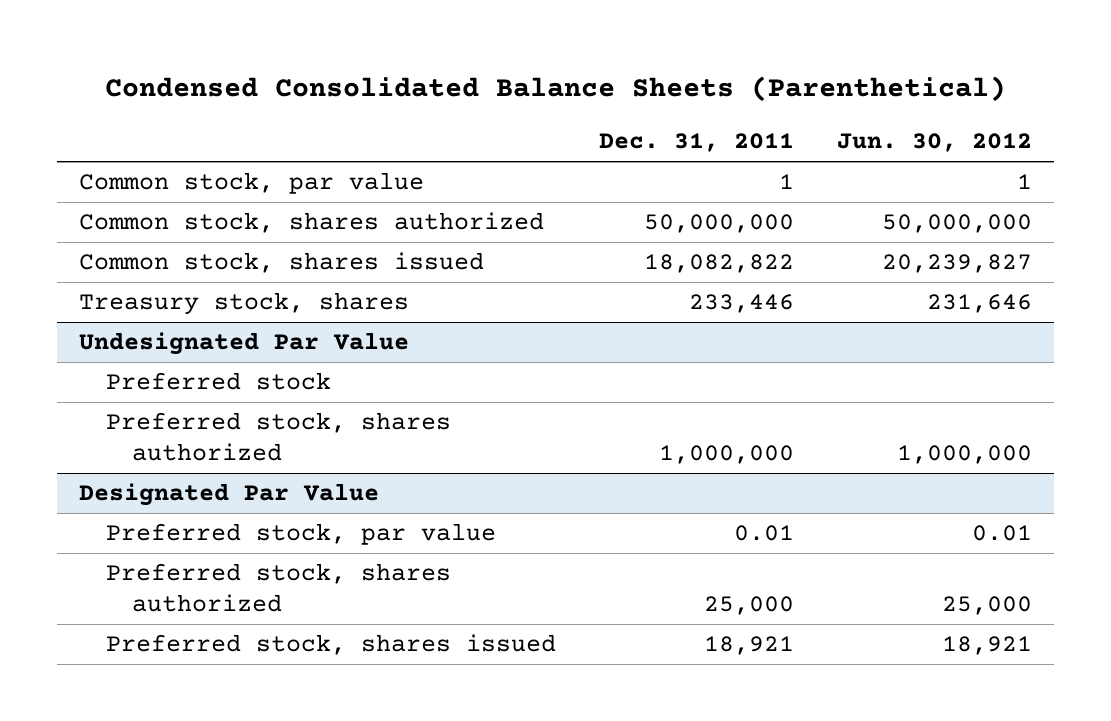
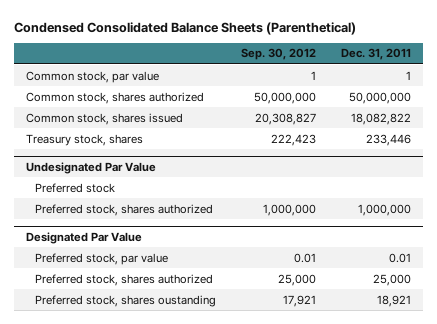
- | Dec. 31, 2011 | Jun. 30, 2012
+ | Sep. 30, 2012 | Dec. 31, 2011
@ Designated Par Value
- Preferred stock, shares issued | 18,921 | 18,921
+ Preferred stock, shares oustanding | 17,921 | 18,921

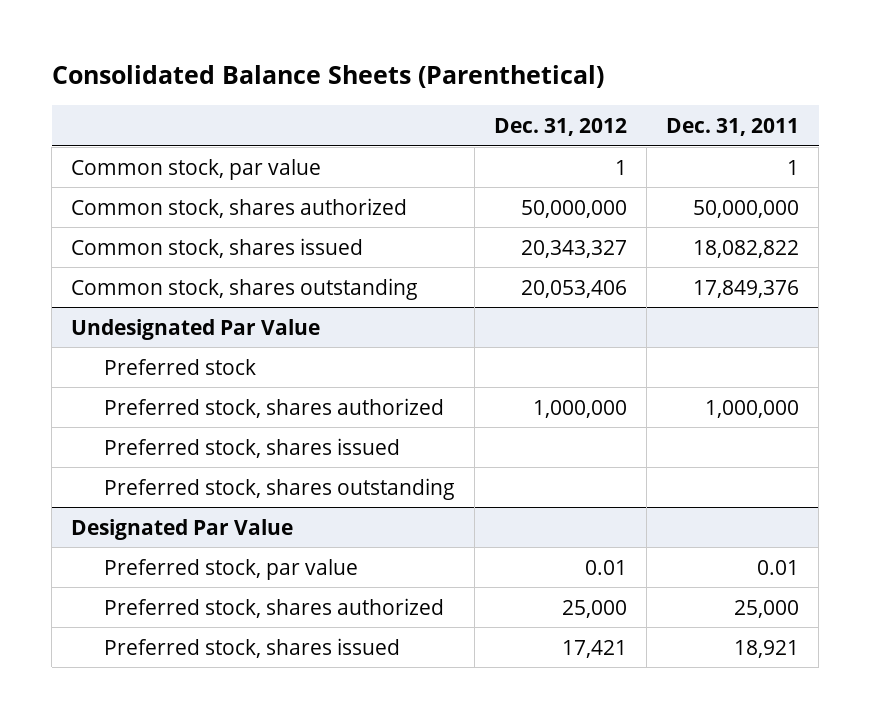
- Condensed Consolidated Balance Sheets (Parenthetical)
+ Consolidated Balance Sheets (Parenthetical)
- | Sep. 30, 2012 | Dec. 31, 2011
+ | Dec. 31, 2012 | Dec. 31, 2011
- Treasury stock, shares | 222,423 | 233,446
+ Common stock, shares outstanding | 20,053,406 | 17,849,376
@ Undesignated Par Value
+ Preferred stock, shares issued
+ Preferred stock, shares outstanding
@ Designated Par Value
- Preferred stock, shares oustanding | 17,921 | 18,921
+ Preferred stock, shares issued | 17,421 | 18,921

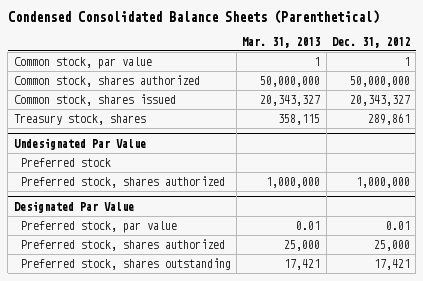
- Consolidated Balance Sheets (Parenthetical)
+ Condensed Consolidated Balance Sheets (Parenthetical)
- | Dec. 31, 2012 | Dec. 31, 2011
+ | Mar. 31, 2013 | Dec. 31, 2012
- Common stock, shares outstanding | 20,053,406 | 17,849,376
+ Treasury stock, shares | 358,115 | 289,861
@ Undesignated Par Value
- Preferred stock, shares issued
- Preferred stock, shares outstanding
@ Designated Par Value
- Preferred stock, shares issued | 17,421 | 18,921
+ Preferred stock, shares outstanding | 17,421 | 17,421

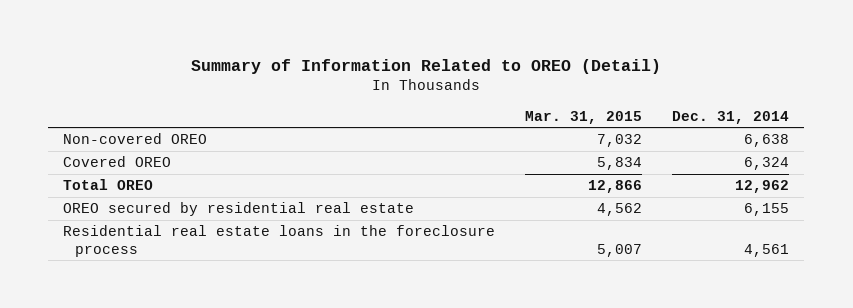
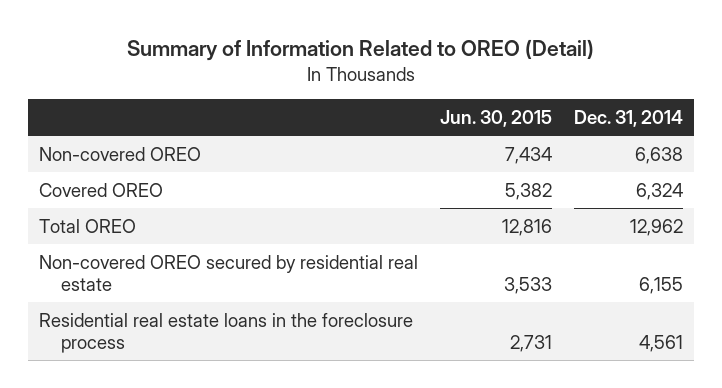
- | Mar. 31, 2015 | Dec. 31, 2014
+ | Jun. 30, 2015 | Dec. 31, 2014
- OREO secured by residential real estate | 4,562 | 6,155
+ Non-covered OREO secured by residential real estate | 3,533 | 6,155

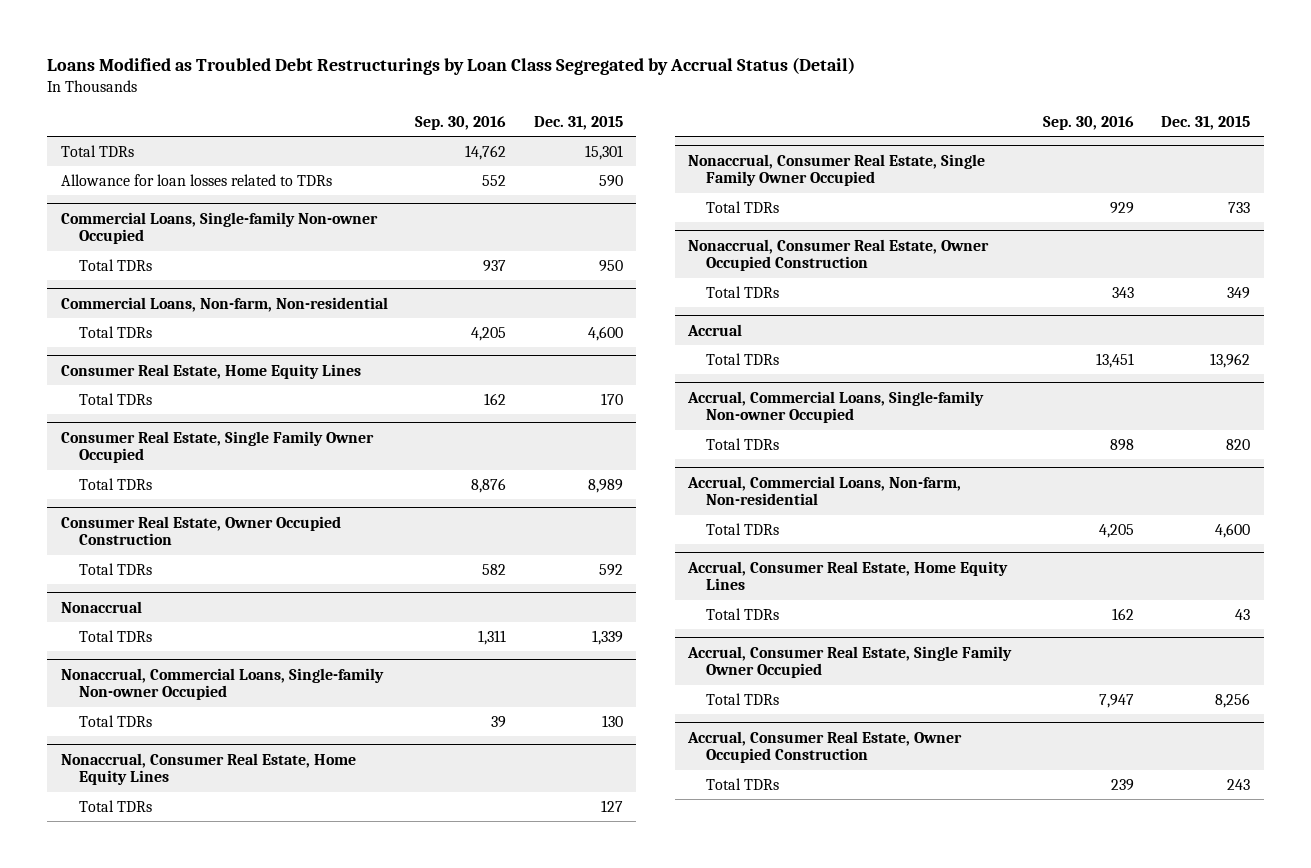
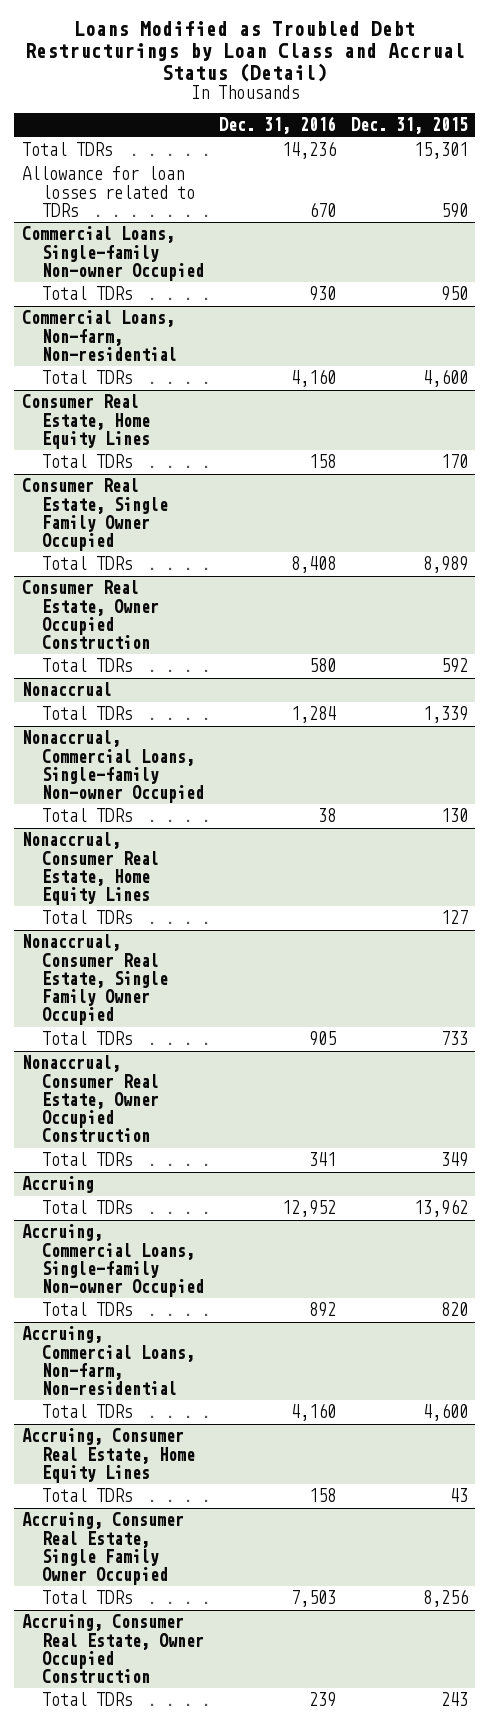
- Loans Modified as Troubled Debt Restructurings by Loan Class Segregated by Accrual Status (Detail)
+ Loans Modified as Troubled Debt Restructurings by Loan Class and Accrual Status (Detail)
- | Sep. 30, 2016 | Dec. 31, 2015
+ | Dec. 31, 2016 | Dec. 31, 2015
- Accrual
+ Accruing
- Accrual, Commercial Loans, Single-family Non-owner Occupied
+ Accruing, Commercial Loans, Single-family Non-owner Occupied
- Accrual, Commercial Loans, Non-farm, Non-residential
+ Accruing, Commercial Loans, Non-farm, Non-residential
- Accrual, Consumer Real Estate, Home Equity Lines
+ Accruing, Consumer Real Estate, Home Equity Lines
- Accrual, Consumer Real Estate, Single Family Owner Occupied
+ Accruing, Consumer Real Estate, Single Family Owner Occupied
- Accrual, Consumer Real Estate, Owner Occupied Construction
+ Accruing, Consumer Real Estate, Owner Occupied Construction

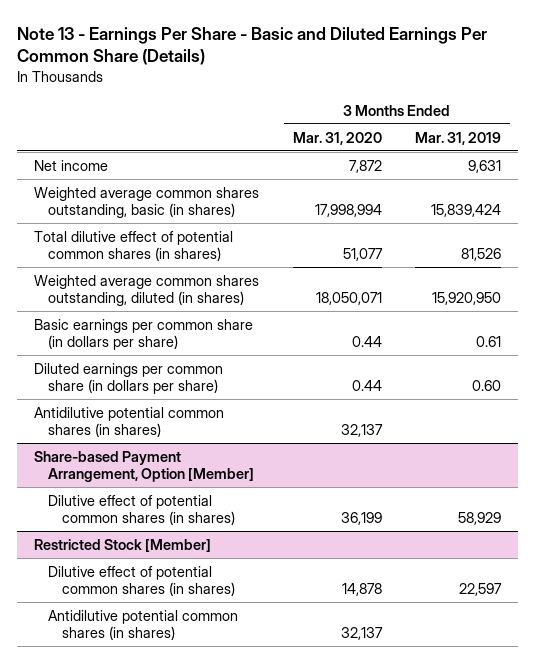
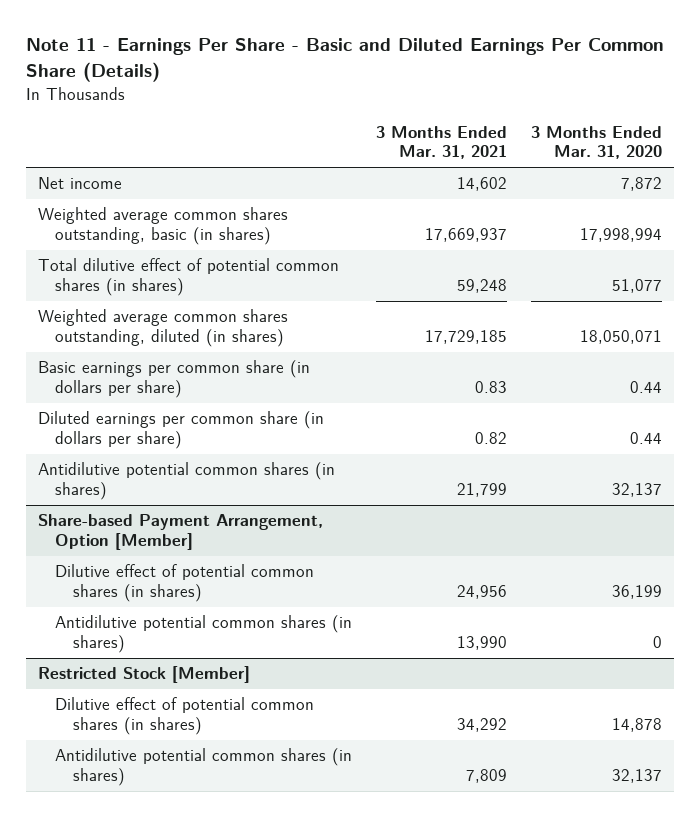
- Note 13 - Earnings Per Share - Basic and Diluted Earnings Per Common Share (Details)
+ Note 11 - Earnings Per Share - Basic and Diluted Earnings Per Common Share (Details)
- | 3 Months Ended Mar. 31, 2020 | 3 Months Ended Mar. 31, 2019
+ | 3 Months Ended Mar. 31, 2021 | 3 Months Ended Mar. 31, 2020
@ Share-based Payment Arrangement, Option [Member]
+ Antidilutive potential common shares (in shares) | 13,990 | 0

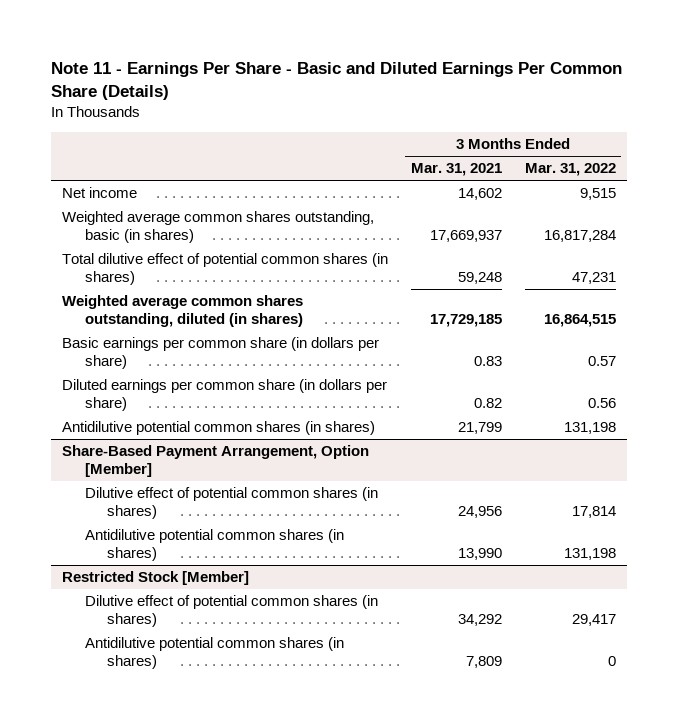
- | 3 Months Ended Mar. 31, 2021 | 3 Months Ended Mar. 31, 2020
+ | 3 Months Ended Mar. 31, 2021 | 3 Months Ended Mar. 31, 2022
- Share-based Payment Arrangement, Option [Member]
+ Share-Based Payment Arrangement, Option [Member]

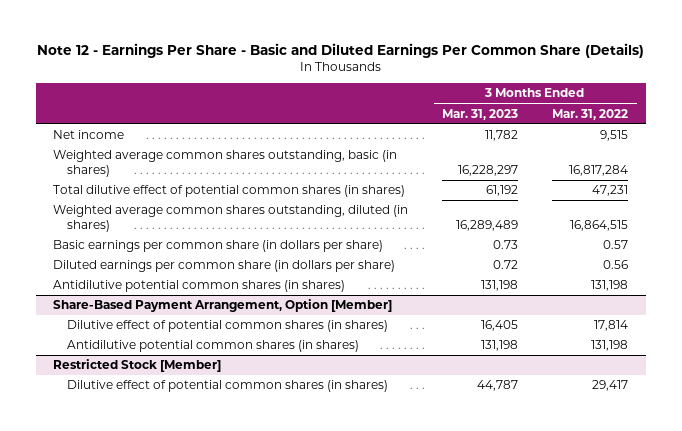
- Note 11 - Earnings Per Share - Basic and Diluted Earnings Per Common Share (Details)
+ Note 12 - Earnings Per Share - Basic and Diluted Earnings Per Common Share (Details)
- | 3 Months Ended Mar. 31, 2021 | 3 Months Ended Mar. 31, 2022
+ | 3 Months Ended Mar. 31, 2023 | 3 Months Ended Mar. 31, 2022
@ Restricted Stock [Member]
- Antidilutive potential common shares (in shares) | 7,809 | 0

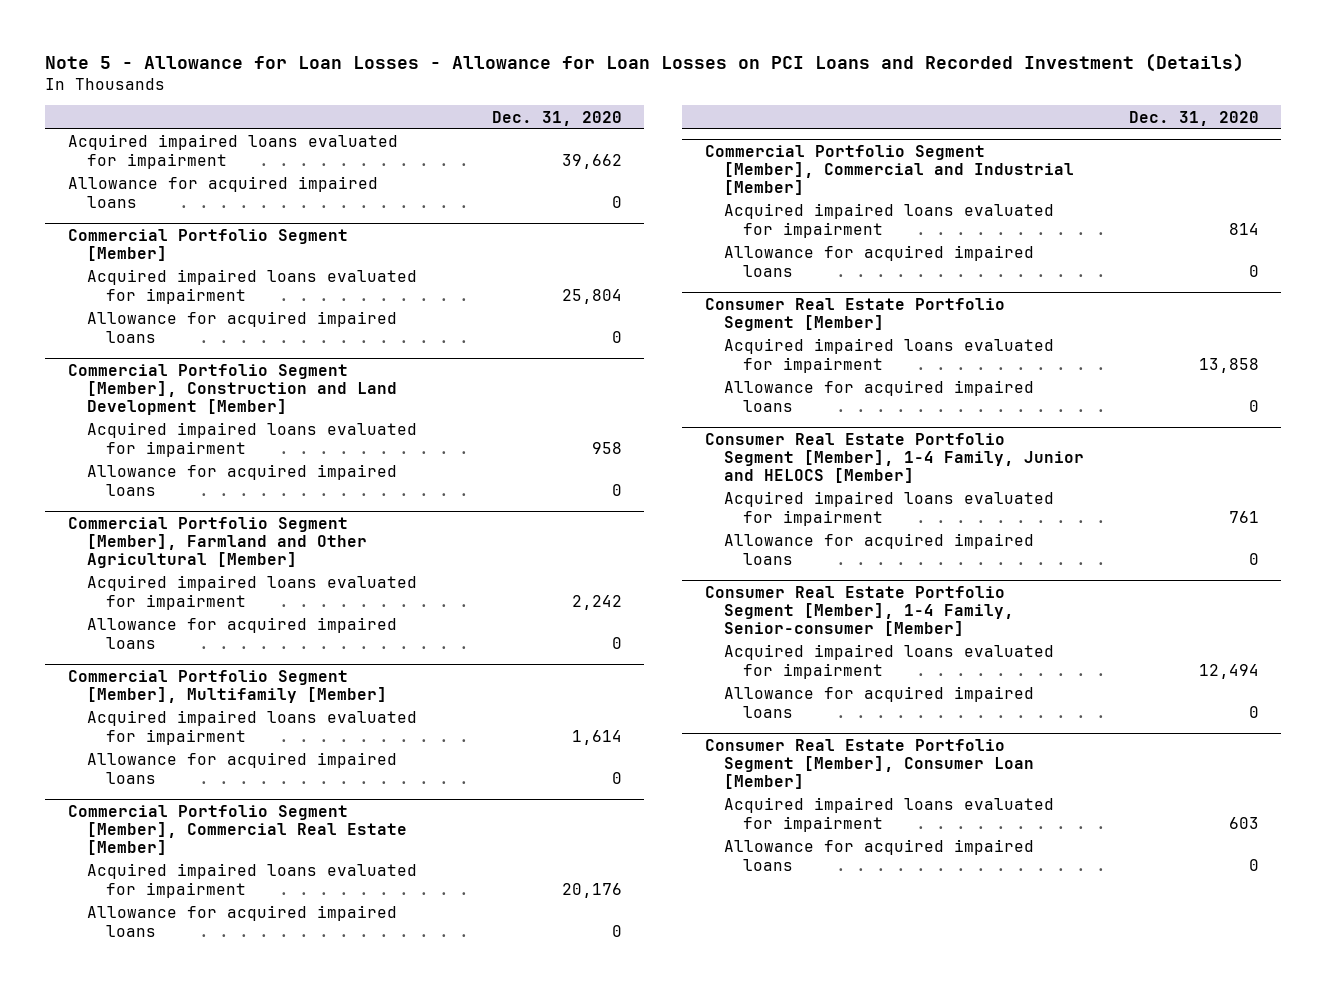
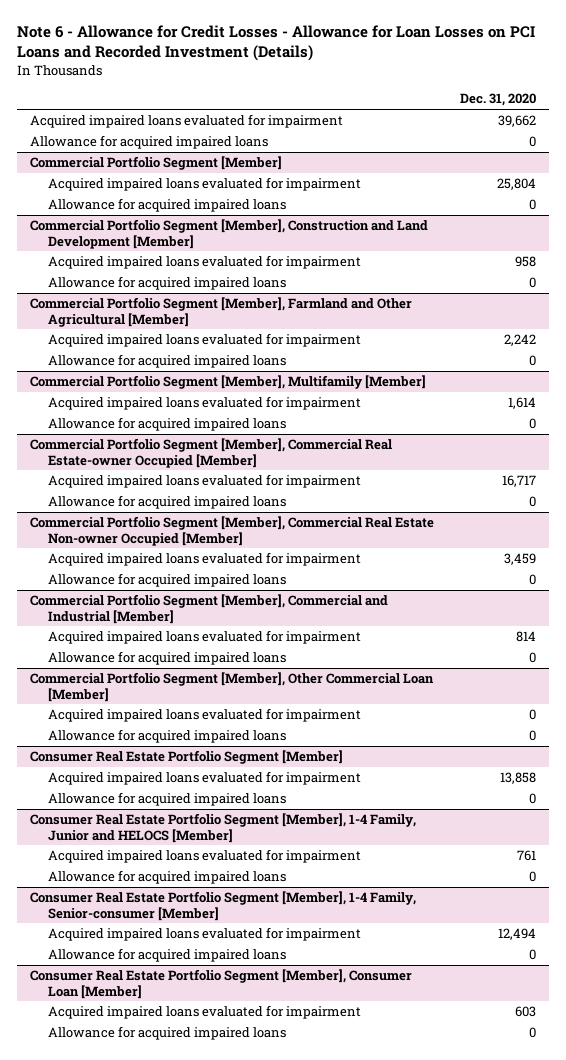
- Note 5 - Allowance for Loan Losses - Allowance for Loan Losses on PCI Loans and Recorded Investment (Details)
+ Note 6 - Allowance for Credit Losses - Allowance for Loan Losses on PCI Loans and Recorded Investment (Details)
- Commercial Portfolio Segment [Member], Commercial Real Estate [Member]
- Acquired impaired loans evaluated for impairment | 20,176
+ Commercial Portfolio Segment [Member], Commercial Real Estate-owner Occupied [Member]
+ Acquired impaired loans evaluated for impairment | 16,717
+ Commercial Portfolio Segment [Member], Commercial Real Estate Non-owner Occupied [Member]
+ Acquired impaired loans evaluated for impairment | 3,459
+ Allowance for acquired impaired loans | 0
+ Commercial Portfolio Segment [Member], Other Commercial Loan [Member]
+ Acquired impaired loans evaluated for impairment | 0
+ Allowance for acquired impaired loans | 0

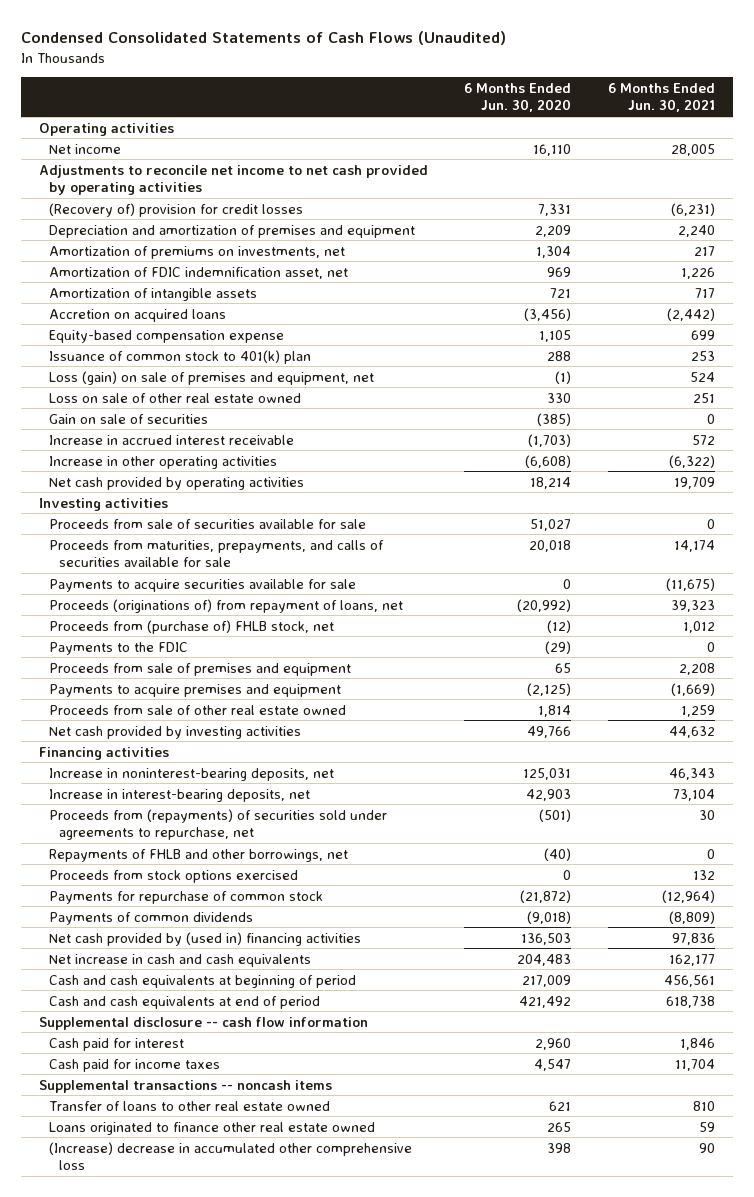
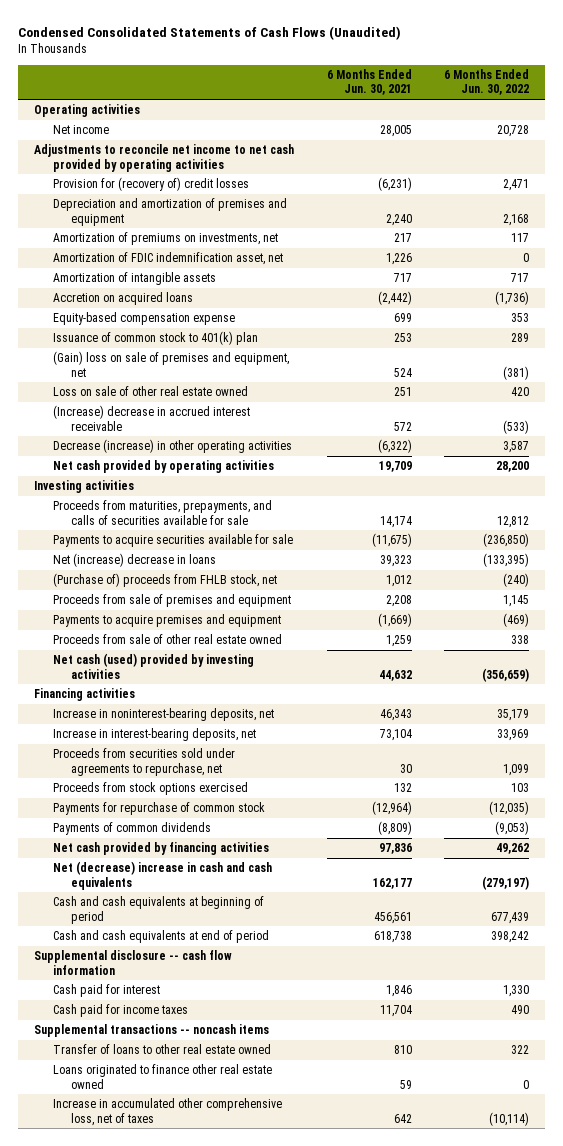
- | 6 Months Ended Jun. 30, 2020 | 6 Months Ended Jun. 30, 2021
+ | 6 Months Ended Jun. 30, 2021 | 6 Months Ended Jun. 30, 2022
- (Recovery of) provision for credit losses | 7,331 | (6,231)
+ Provision for (recovery of) credit losses | (6,231) | 2,471
- Loss (gain) on sale of premises and equipment, net | (1) | 524
+ (Gain) loss on sale of premises and equipment, net | 524 | (381)
- Gain on sale of securities | (385) | 0
- Increase in accrued interest receivable | (1,703) | 572
- Increase in other operating activities | (6,608) | (6,322)
+ (Increase) decrease in accrued interest receivable | 572 | (533)
+ Decrease (increase) in other operating activities | (6,322) | 3,587
- Proceeds from sale of securities available for sale | 51,027 | 0
- Proceeds (originations of) from repayment of loans, net | (20,992) | 39,323
- Proceeds from (purchase of) FHLB stock, net | (12) | 1,012
- Payments to the FDIC | (29) | 0
+ Net (increase) decrease in loans | 39,323 | (133,395)
+ (Purchase of) proceeds from FHLB stock, net | 1,012 | (240)
- Net cash provided by investing activities | 49,766 | 44,632
+ Net cash (used) provided by investing activities | 44,632 | (356,659)
- Proceeds from (repayments) of securities sold under agreements to repurchase, net | (501) | 30
- Repayments of FHLB and other borrowings, net | (40) | 0
+ Proceeds from securities sold under agreements to repurchase, net | 30 | 1,099
- Net cash provided by (used in) financing activities | 136,503 | 97,836
- Net increase in cash and cash equivalents | 204,483 | 162,177
+ Net cash provided by financing activities | 97,836 | 49,262
+ Net (decrease) increase in cash and cash equivalents | 162,177 | (279,197)
- (Increase) decrease in accumulated other comprehensive loss | 398 | 90
+ Increase in accumulated other comprehensive loss, net of taxes | 642 | (10,114)

